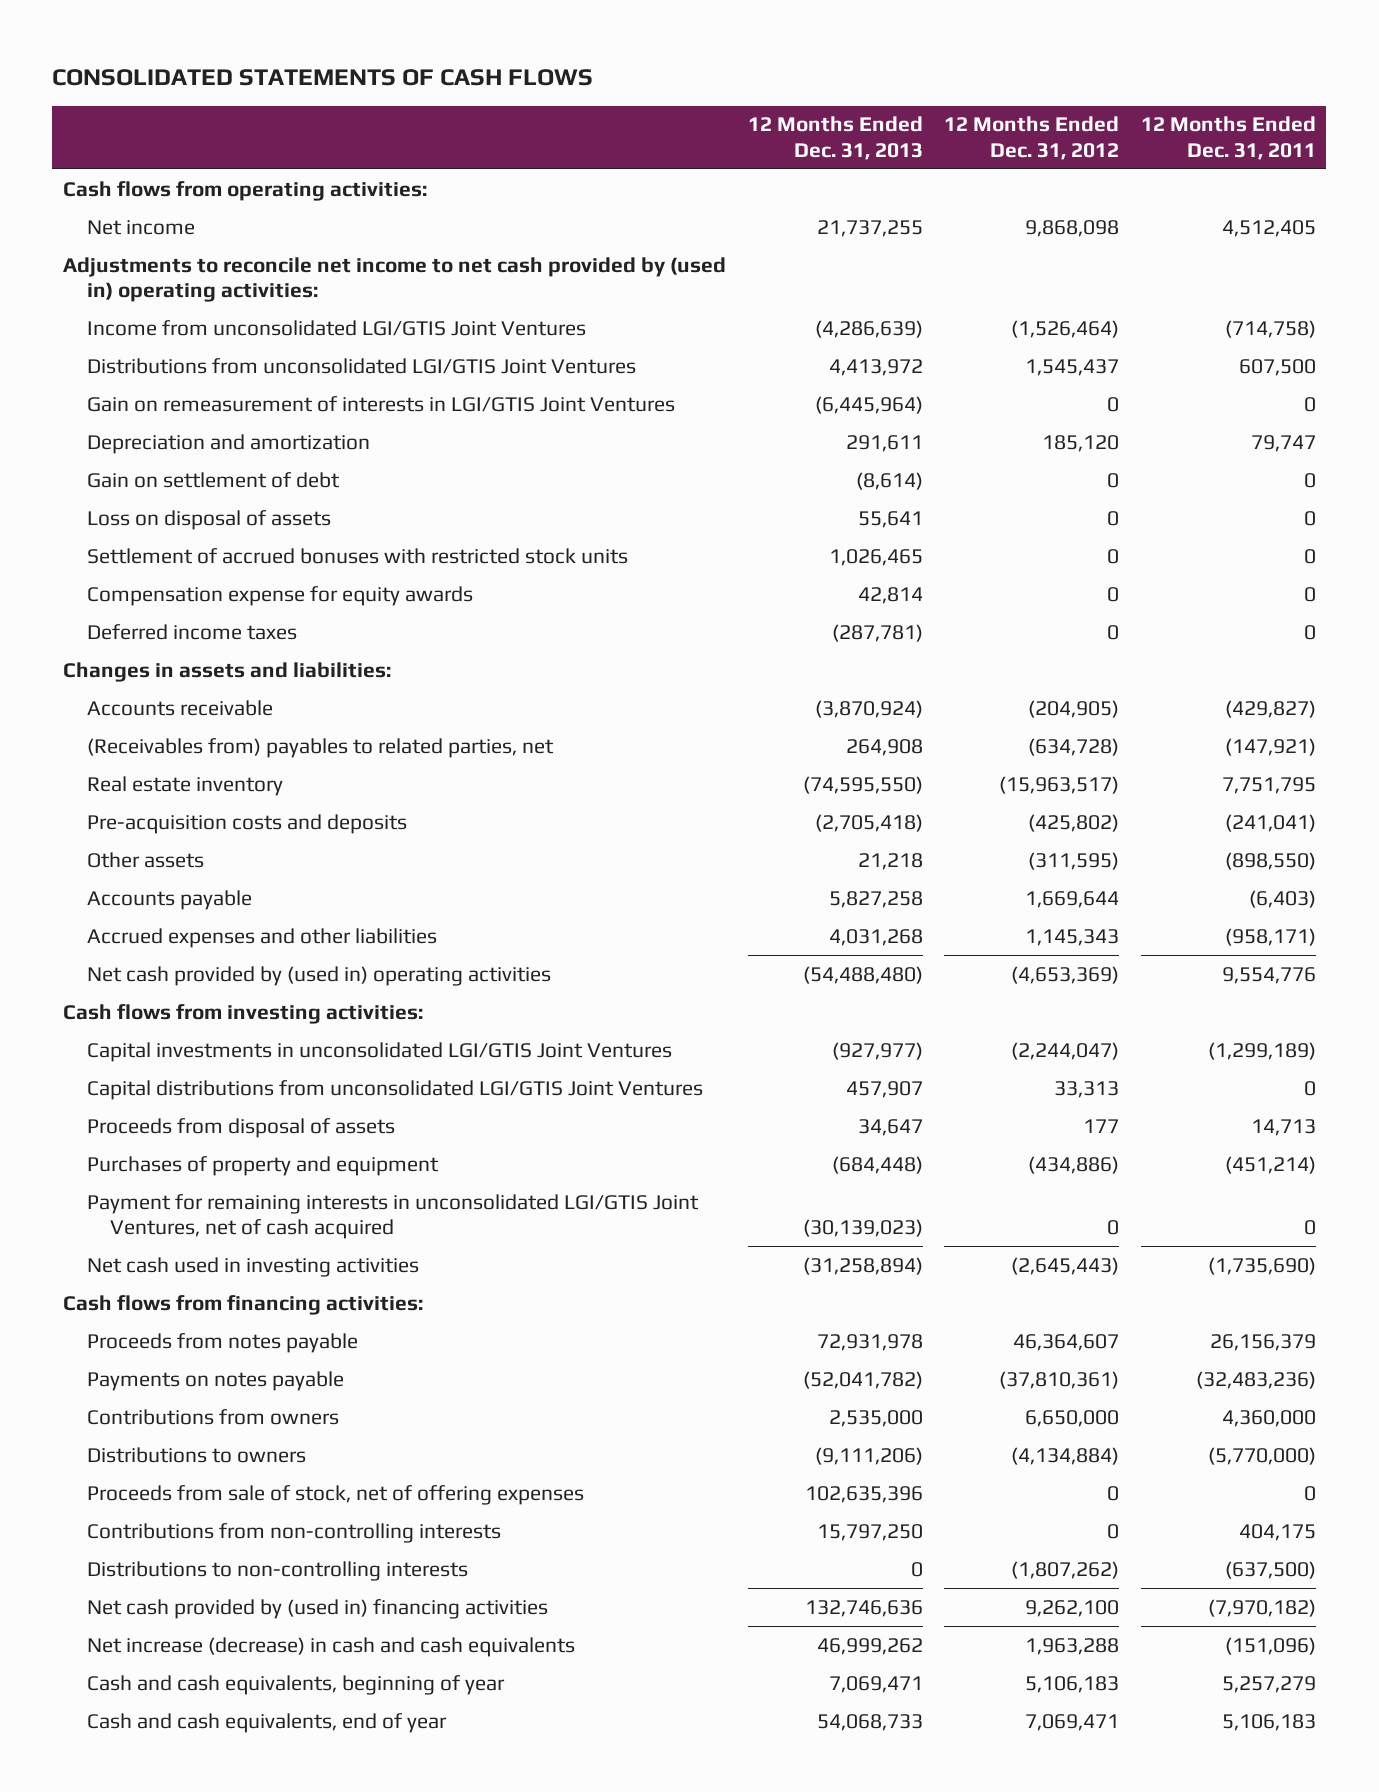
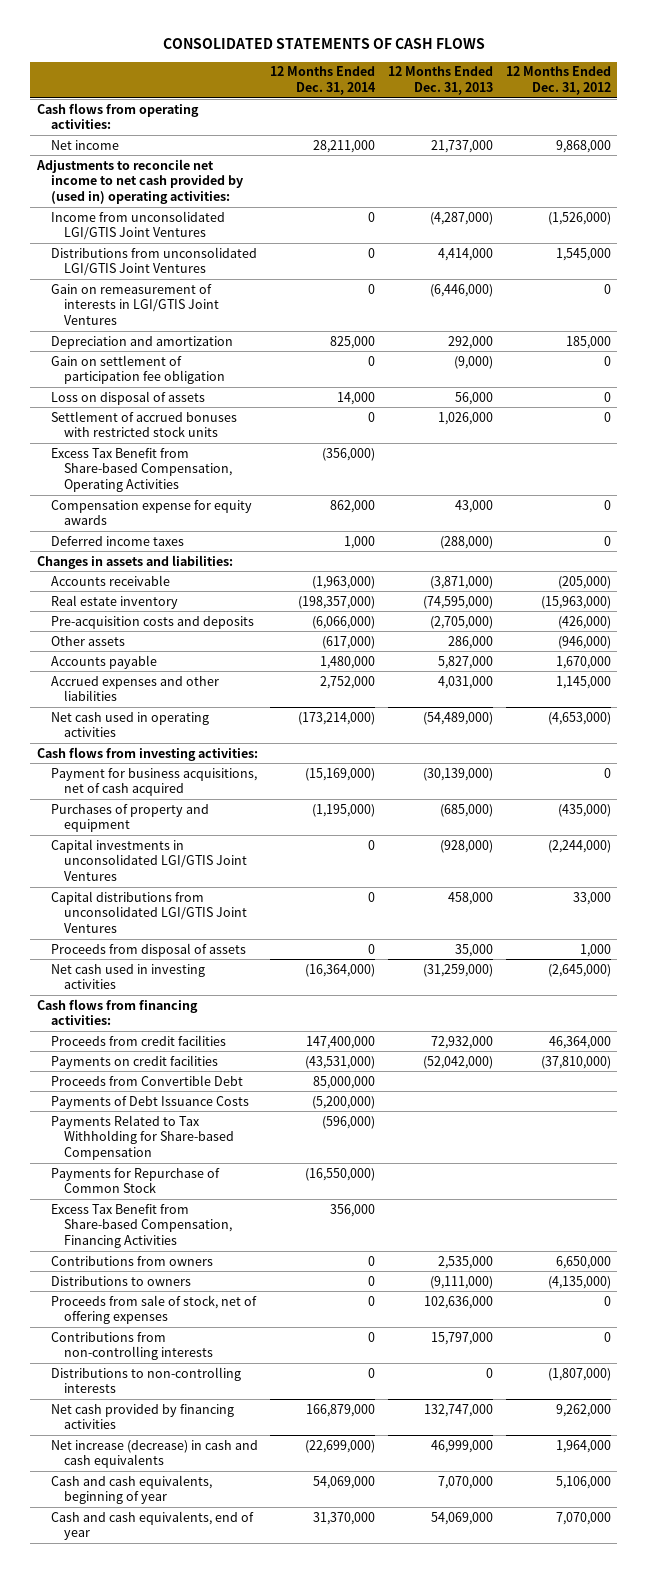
- | 12 Months Ended Dec. 31, 2013 | 12 Months Ended Dec. 31, 2012 | 12 Months Ended Dec. 31, 2011
+ | 12 Months Ended Dec. 31, 2014 | 12 Months Ended Dec. 31, 2013 | 12 Months Ended Dec. 31, 2012
- Net income | 21,737,255 | 9,868,098 | 4,512,405
+ Net income | 28,211,000 | 21,737,000 | 9,868,000
- Income from unconsolidated LGI/GTIS Joint Ventures | (4,286,639) | (1,526,464) | (714,758)
- Distributions from unconsolidated LGI/GTIS Joint Ventures | 4,413,972 | 1,545,437 | 607,500
- Gain on remeasurement of interests in LGI/GTIS Joint Ventures | (6,445,964) | 0 | 0
- Depreciation and amortization | 291,611 | 185,120 | 79,747
- Gain on settlement of debt | (8,614) | 0 | 0
- Loss on disposal of assets | 55,641 | 0 | 0
- Settlement of accrued bonuses with restricted stock units | 1,026,465 | 0 | 0
- Compensation expense for equity awards | 42,814 | 0 | 0
- Deferred income taxes | (287,781) | 0 | 0
+ Income from unconsolidated LGI/GTIS Joint Ventures | 0 | (4,287,000) | (1,526,000)
+ Distributions from unconsolidated LGI/GTIS Joint Ventures | 0 | 4,414,000 | 1,545,000
+ Gain on remeasurement of interests in LGI/GTIS Joint Ventures | 0 | (6,446,000) | 0
+ Depreciation and amortization | 825,000 | 292,000 | 185,000
+ Gain on settlement of participation fee obligation | 0 | (9,000) | 0
+ Loss on disposal of assets | 14,000 | 56,000 | 0
+ Settlement of accrued bonuses with restricted stock units | 0 | 1,026,000 | 0
+ Excess Tax Benefit from Share-based Compensation, Operating Activities | (356,000) | |
+ Compensation expense for equity awards | 862,000 | 43,000 | 0
+ Deferred income taxes | 1,000 | (288,000) | 0
- Accounts receivable | (3,870,924) | (204,905) | (429,827)
- (Receivables from) payables to related parties, net | 264,908 | (634,728) | (147,921)
- Real estate inventory | (74,595,550) | (15,963,517) | 7,751,795
- Pre-acquisition costs and deposits | (2,705,418) | (425,802) | (241,041)
- Other assets | 21,218 | (311,595) | (898,550)
- Accounts payable | 5,827,258 | 1,669,644 | (6,403)
- Accrued expenses and other liabilities | 4,031,268 | 1,145,343 | (958,171)
- Net cash provided by (used in) operating activities | (54,488,480) | (4,653,369) | 9,554,776
+ Accounts receivable | (1,963,000) | (3,871,000) | (205,000)
+ Real estate inventory | (198,357,000) | (74,595,000) | (15,963,000)
+ Pre-acquisition costs and deposits | (6,066,000) | (2,705,000) | (426,000)
+ Other assets | (617,000) | 286,000 | (946,000)
+ Accounts payable | 1,480,000 | 5,827,000 | 1,670,000
+ Accrued expenses and other liabilities | 2,752,000 | 4,031,000 | 1,145,000
+ Net cash used in operating activities | (173,214,000) | (54,489,000) | (4,653,000)
- Capital investments in unconsolidated LGI/GTIS Joint Ventures | (927,977) | (2,244,047) | (1,299,189)
- Capital distributions from unconsolidated LGI/GTIS Joint Ventures | 457,907 | 33,313 | 0
- Proceeds from disposal of assets | 34,647 | 177 | 14,713
- Purchases of property and equipment | (684,448) | (434,886) | (451,214)
- Payment for remaining interests in unconsolidated LGI/GTIS Joint Ventures, net of cash acquired | (30,139,023) | 0 | 0
- Net cash used in investing activities | (31,258,894) | (2,645,443) | (1,735,690)
+ Payment for business acquisitions, net of cash acquired | (15,169,000) | (30,139,000) | 0
+ Purchases of property and equipment | (1,195,000) | (685,000) | (435,000)
+ Capital investments in unconsolidated LGI/GTIS Joint Ventures | 0 | (928,000) | (2,244,000)
+ Capital distributions from unconsolidated LGI/GTIS Joint Ventures | 0 | 458,000 | 33,000
+ Proceeds from disposal of assets | 0 | 35,000 | 1,000
+ Net cash used in investing activities | (16,364,000) | (31,259,000) | (2,645,000)
- Proceeds from notes payable | 72,931,978 | 46,364,607 | 26,156,379
- Payments on notes payable | (52,041,782) | (37,810,361) | (32,483,236)
+ Proceeds from credit facilities | 147,400,000 | 72,932,000 | 46,364,000
+ Payments on credit facilities | (43,531,000) | (52,042,000) | (37,810,000)
+ Proceeds from Convertible Debt | 85,000,000 | |
+ Payments of Debt Issuance Costs | (5,200,000) | |
+ Payments Related to Tax Withholding for Share-based Compensation | (596,000) | |
+ Payments for Repurchase of Common Stock | (16,550,000) | |
+ Excess Tax Benefit from Share-based Compensation, Financing Activities | 356,000 | |
- Distributions to owners | (9,111,206) | (4,134,884) | (5,770,000)
- Proceeds from sale of stock, net of offering expenses | 102,635,396 | 0 | 0
- Contributions from non-controlling interests | 15,797,250 | 0 | 404,175
- Distributions to non-controlling interests | 0 | (1,807,262) | (637,500)
- Net cash provided by (used in) financing activities | 132,746,636 | 9,262,100 | (7,970,182)
- Net increase (decrease) in cash and cash equivalents | 46,999,262 | 1,963,288 | (151,096)
- Cash and cash equivalents, beginning of year | 7,069,471 | 5,106,183 | 5,257,279
- Cash and cash equivalents, end of year | 54,068,733 | 7,069,471 | 5,106,183
+ Distributions to owners | 0 | (9,111,000) | (4,135,000)
+ Proceeds from sale of stock, net of offering expenses | 0 | 102,636,000 | 0
+ Contributions from non-controlling interests | 0 | 15,797,000 | 0
+ Distributions to non-controlling interests | 0 | 0 | (1,807,000)
+ Net cash provided by financing activities | 166,879,000 | 132,747,000 | 9,262,000
+ Net increase (decrease) in cash and cash equivalents | (22,699,000) | 46,999,000 | 1,964,000
+ Cash and cash equivalents, beginning of year | 54,069,000 | 7,070,000 | 5,106,000
+ Cash and cash equivalents, end of year | 31,370,000 | 54,069,000 | 7,070,000

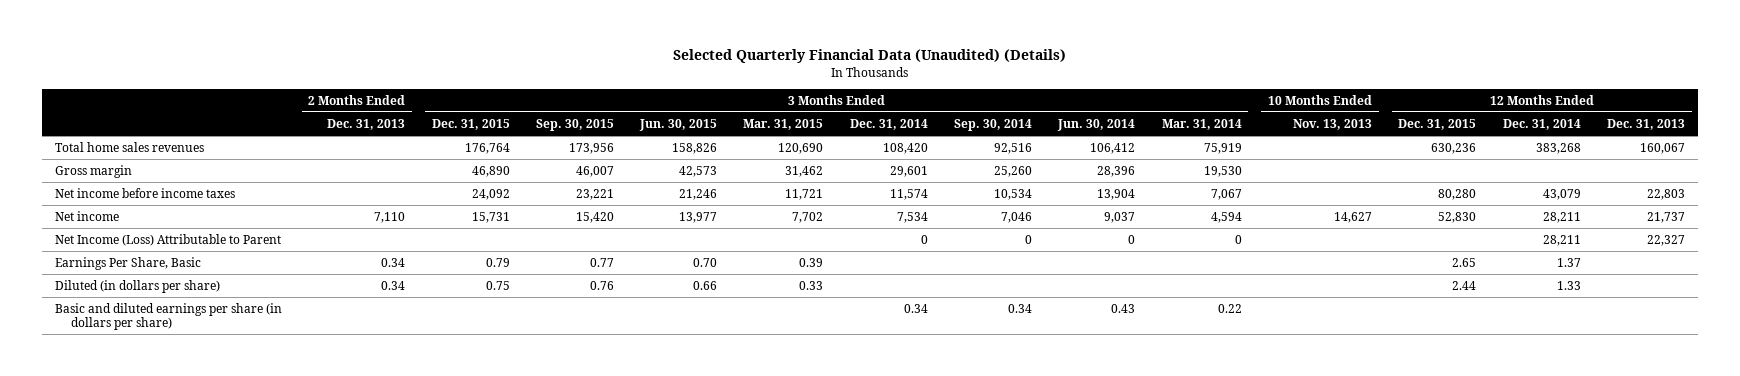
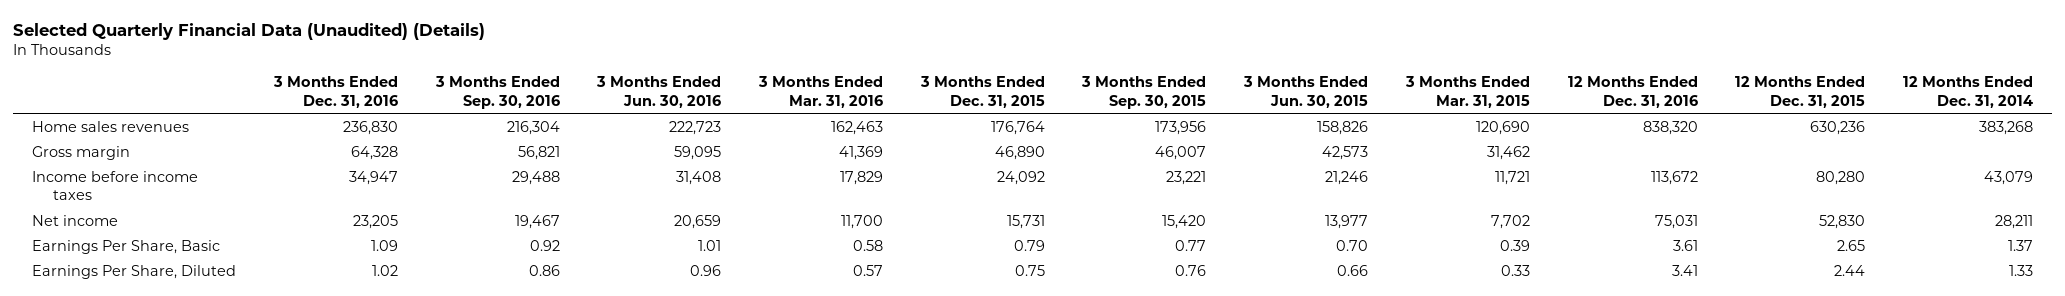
- | 2 Months Ended Dec. 31, 2013 | 3 Months Ended Dec. 31, 2015 | 3 Months Ended Sep. 30, 2015 | 3 Months Ended Jun. 30, 2015 | 3 Months Ended Mar. 31, 2015 | 3 Months Ended Dec. 31, 2014 | 3 Months Ended Sep. 30, 2014 | 3 Months Ended Jun. 30, 2014 | 3 Months Ended Mar. 31, 2014 | 10 Months Ended Nov. 13, 2013 | 12 Months Ended Dec. 31, 2015 | 12 Months Ended Dec. 31, 2014 | 12 Months Ended Dec. 31, 2013
+ | 3 Months Ended Dec. 31, 2016 | 3 Months Ended Sep. 30, 2016 | 3 Months Ended Jun. 30, 2016 | 3 Months Ended Mar. 31, 2016 | 3 Months Ended Dec. 31, 2015 | 3 Months Ended Sep. 30, 2015 | 3 Months Ended Jun. 30, 2015 | 3 Months Ended Mar. 31, 2015 | 12 Months Ended Dec. 31, 2016 | 12 Months Ended Dec. 31, 2015 | 12 Months Ended Dec. 31, 2014
- Total home sales revenues | | 176,764 | 173,956 | 158,826 | 120,690 | 108,420 | 92,516 | 106,412 | 75,919 | | 630,236 | 383,268 | 160,067
+ Home sales revenues | 236,830 | 216,304 | 222,723 | 162,463 | 176,764 | 173,956 | 158,826 | 120,690 | 838,320 | 630,236 | 383,268
- Net income before income taxes | | 24,092 | 23,221 | 21,246 | 11,721 | 11,574 | 10,534 | 13,904 | 7,067 | | 80,280 | 43,079 | 22,803
+ Income before income taxes | 34,947 | 29,488 | 31,408 | 17,829 | 24,092 | 23,221 | 21,246 | 11,721 | 113,672 | 80,280 | 43,079
- Net Income (Loss) Attributable to Parent | | | | | | 0 | 0 | 0 | 0 | | | 28,211 | 22,327
- Diluted (in dollars per share) | 0.34 | 0.75 | 0.76 | 0.66 | 0.33 | | | | | | 2.44 | 1.33 |
- Basic and diluted earnings per share (in dollars per share) | | | | | | 0.34 | 0.34 | 0.43 | 0.22 | | | |
+ Earnings Per Share, Diluted | 1.02 | 0.86 | 0.96 | 0.57 | 0.75 | 0.76 | 0.66 | 0.33 | 3.41 | 2.44 | 1.33

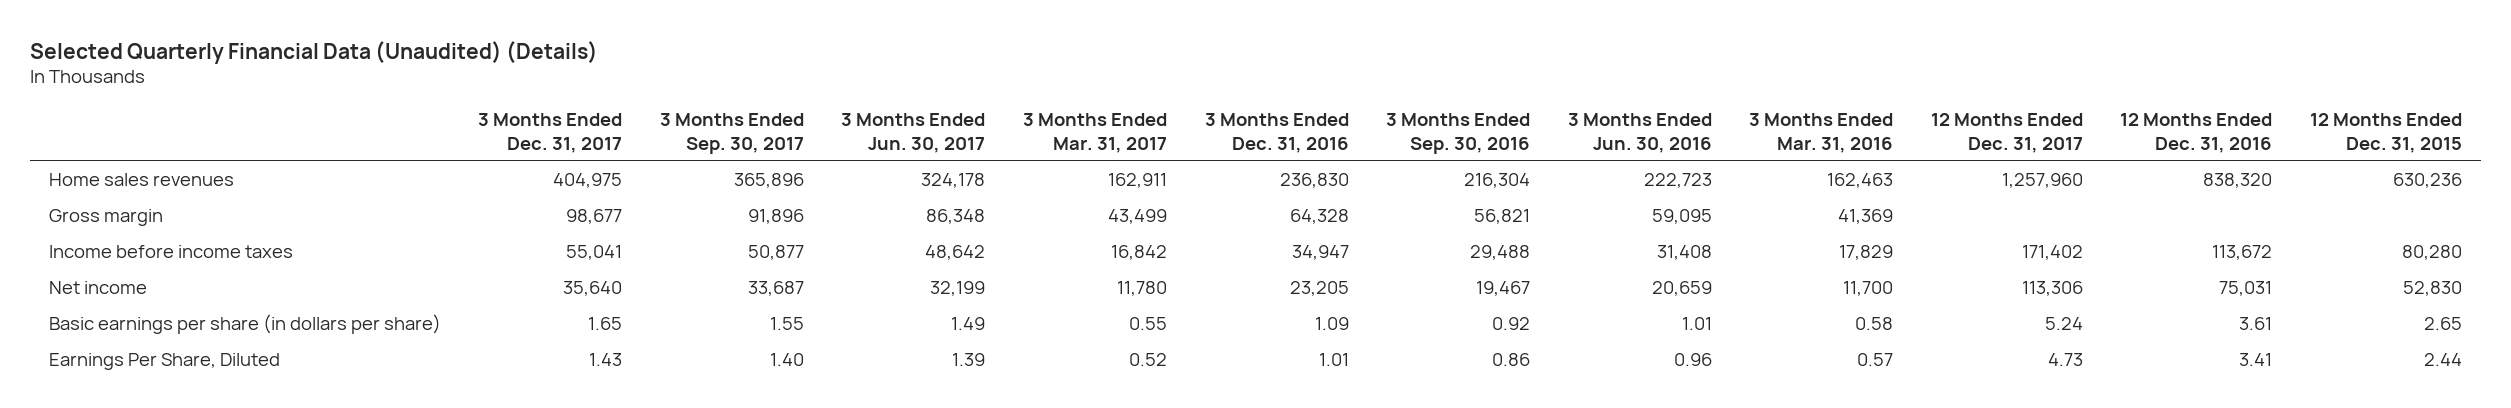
- | 3 Months Ended Dec. 31, 2016 | 3 Months Ended Sep. 30, 2016 | 3 Months Ended Jun. 30, 2016 | 3 Months Ended Mar. 31, 2016 | 3 Months Ended Dec. 31, 2015 | 3 Months Ended Sep. 30, 2015 | 3 Months Ended Jun. 30, 2015 | 3 Months Ended Mar. 31, 2015 | 12 Months Ended Dec. 31, 2016 | 12 Months Ended Dec. 31, 2015 | 12 Months Ended Dec. 31, 2014
+ | 3 Months Ended Dec. 31, 2017 | 3 Months Ended Sep. 30, 2017 | 3 Months Ended Jun. 30, 2017 | 3 Months Ended Mar. 31, 2017 | 3 Months Ended Dec. 31, 2016 | 3 Months Ended Sep. 30, 2016 | 3 Months Ended Jun. 30, 2016 | 3 Months Ended Mar. 31, 2016 | 12 Months Ended Dec. 31, 2017 | 12 Months Ended Dec. 31, 2016 | 12 Months Ended Dec. 31, 2015
- Earnings Per Share, Basic | 1.09 | 0.92 | 1.01 | 0.58 | 0.79 | 0.77 | 0.70 | 0.39 | 3.61 | 2.65 | 1.37
- Earnings Per Share, Diluted | 1.02 | 0.86 | 0.96 | 0.57 | 0.75 | 0.76 | 0.66 | 0.33 | 3.41 | 2.44 | 1.33
+ Basic earnings per share (in dollars per share) | 1.65 | 1.55 | 1.49 | 0.55 | 1.09 | 0.92 | 1.01 | 0.58 | 5.24 | 3.61 | 2.65
+ Earnings Per Share, Diluted | 1.43 | 1.40 | 1.39 | 0.52 | 1.01 | 0.86 | 0.96 | 0.57 | 4.73 | 3.41 | 2.44

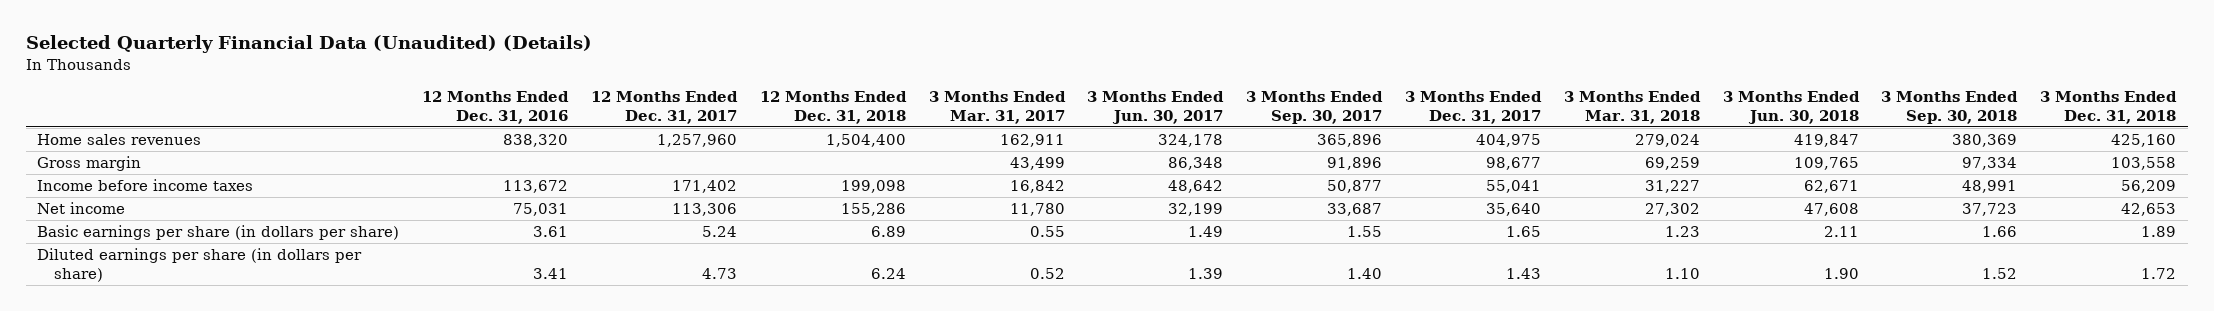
- | 3 Months Ended Dec. 31, 2017 | 3 Months Ended Sep. 30, 2017 | 3 Months Ended Jun. 30, 2017 | 3 Months Ended Mar. 31, 2017 | 3 Months Ended Dec. 31, 2016 | 3 Months Ended Sep. 30, 2016 | 3 Months Ended Jun. 30, 2016 | 3 Months Ended Mar. 31, 2016 | 12 Months Ended Dec. 31, 2017 | 12 Months Ended Dec. 31, 2016 | 12 Months Ended Dec. 31, 2015
+ | 12 Months Ended Dec. 31, 2016 | 12 Months Ended Dec. 31, 2017 | 12 Months Ended Dec. 31, 2018 | 3 Months Ended Mar. 31, 2017 | 3 Months Ended Jun. 30, 2017 | 3 Months Ended Sep. 30, 2017 | 3 Months Ended Dec. 31, 2017 | 3 Months Ended Mar. 31, 2018 | 3 Months Ended Jun. 30, 2018 | 3 Months Ended Sep. 30, 2018 | 3 Months Ended Dec. 31, 2018
- Earnings Per Share, Diluted | 1.43 | 1.40 | 1.39 | 0.52 | 1.01 | 0.86 | 0.96 | 0.57 | 4.73 | 3.41 | 2.44
+ Diluted earnings per share (in dollars per share) | 3.41 | 4.73 | 6.24 | 0.52 | 1.39 | 1.40 | 1.43 | 1.10 | 1.90 | 1.52 | 1.72

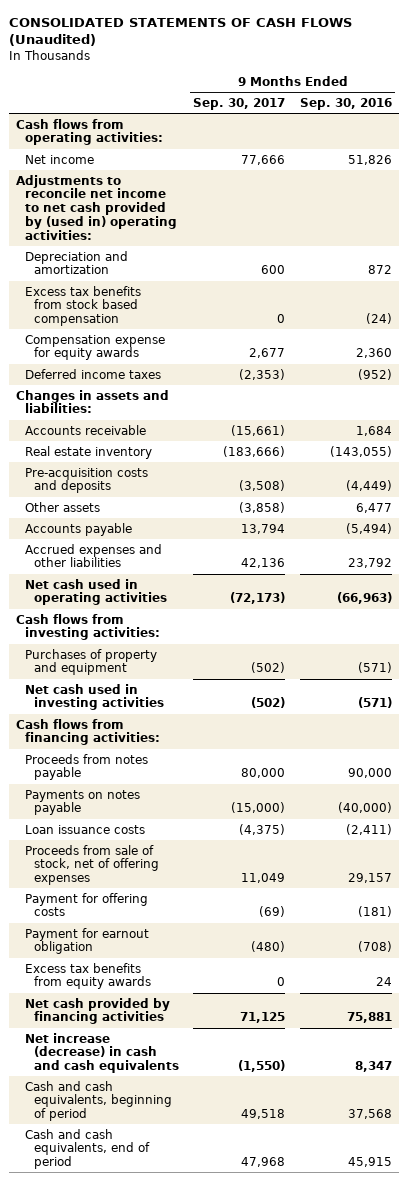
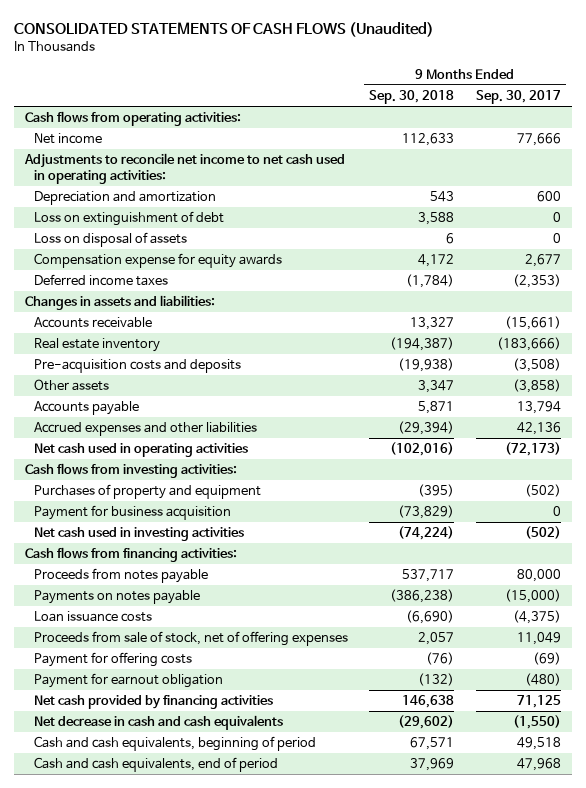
- | 9 Months Ended Sep. 30, 2017 | 9 Months Ended Sep. 30, 2016
+ | 9 Months Ended Sep. 30, 2018 | 9 Months Ended Sep. 30, 2017
- Adjustments to reconcile net income to net cash provided by (used in) operating activities:
+ Adjustments to reconcile net income to net cash used in operating activities:
- Excess tax benefits from stock based compensation | 0 | (24)
+ Loss on extinguishment of debt | 3,588 | 0
+ Loss on disposal of assets | 6 | 0
+ Payment for business acquisition | (73,829) | 0
- Excess tax benefits from equity awards | 0 | 24
- Net increase (decrease) in cash and cash equivalents | (1,550) | 8,347
+ Net decrease in cash and cash equivalents | (29,602) | (1,550)

